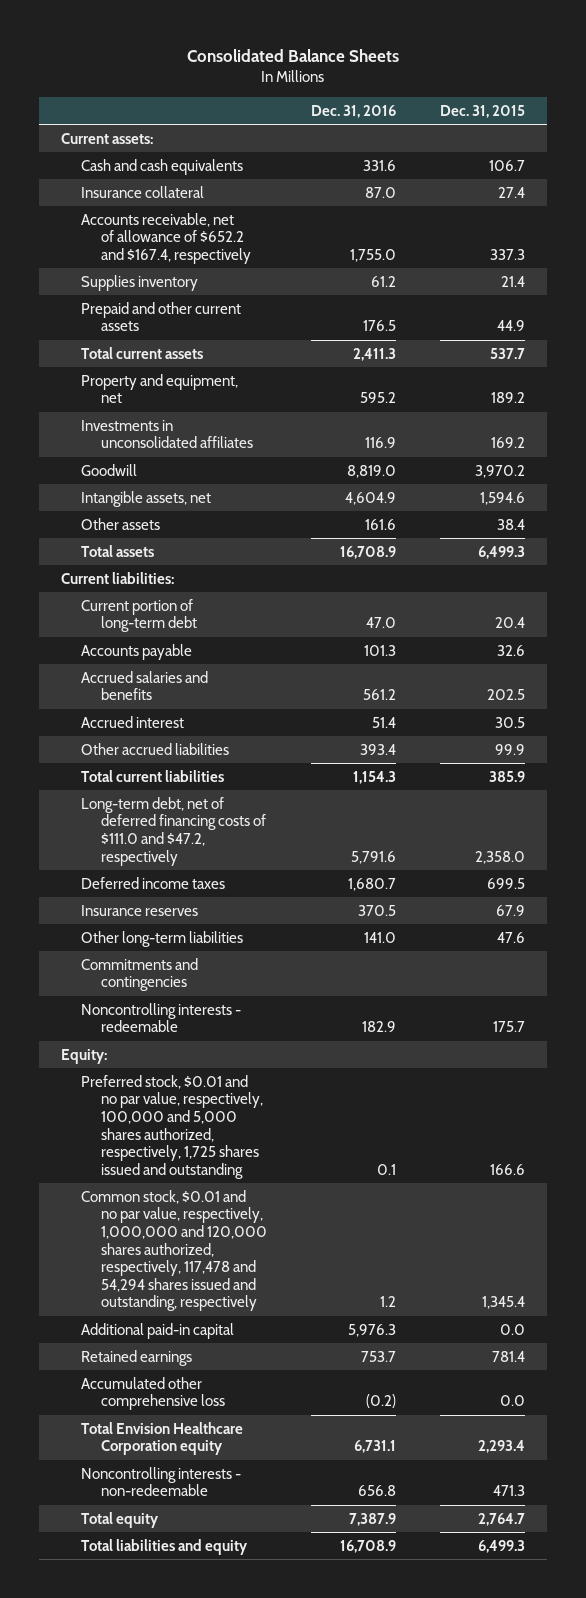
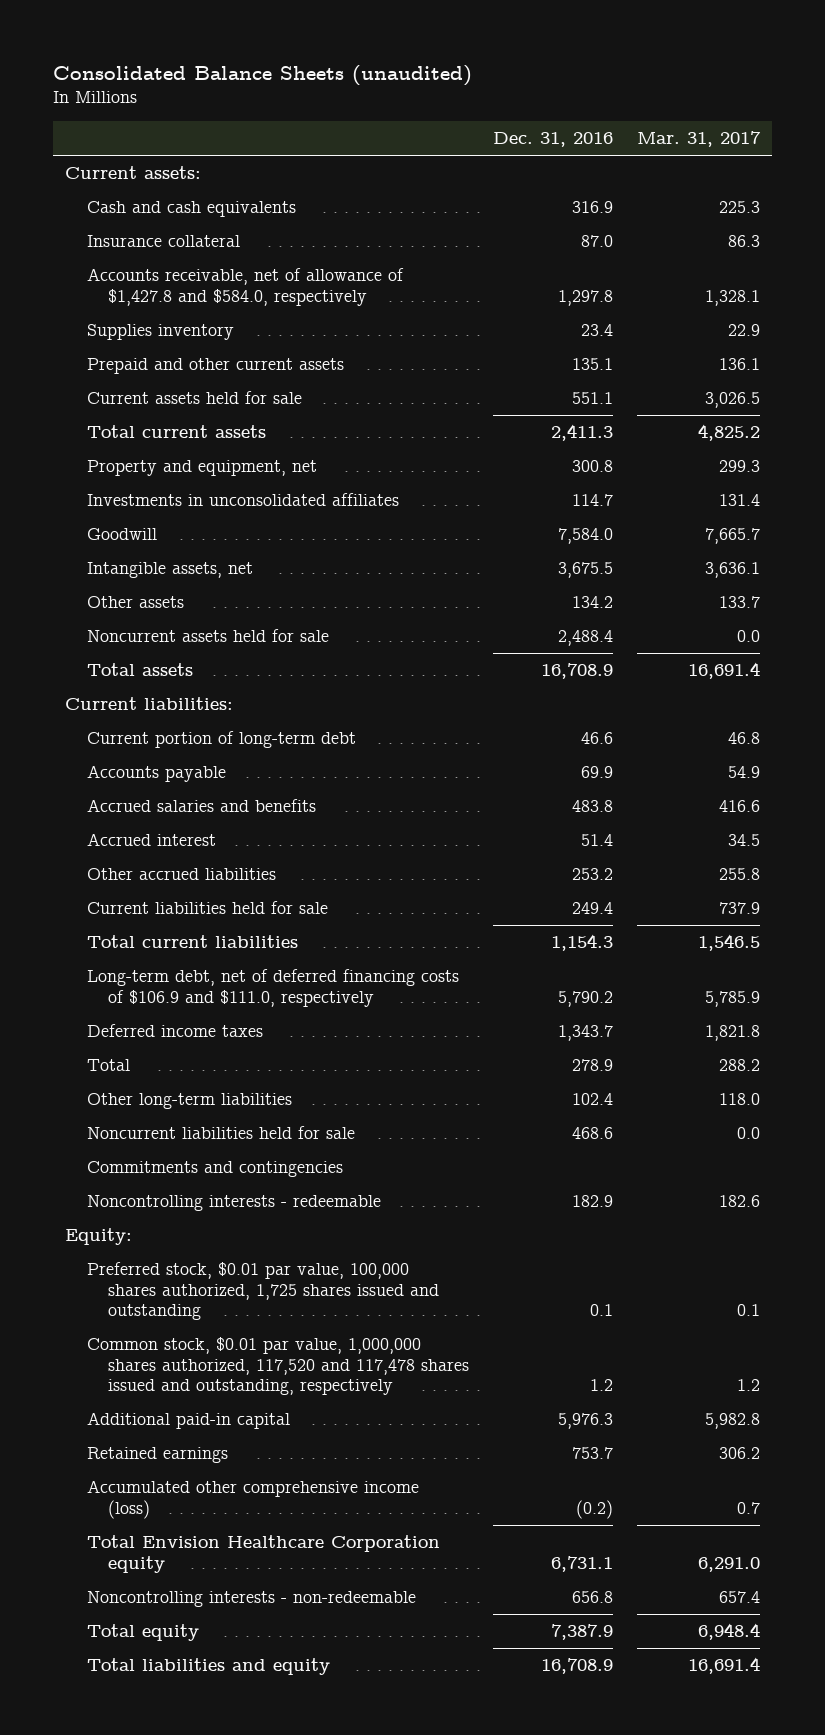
- Consolidated Balance Sheets
+ Consolidated Balance Sheets (unaudited)
- | Dec. 31, 2016 | Dec. 31, 2015
+ | Dec. 31, 2016 | Mar. 31, 2017
- Cash and cash equivalents | 331.6 | 106.7
+ Cash and cash equivalents | 316.9 | 225.3
- Accounts receivable, net of allowance of $652.2 and $167.4, respectively | 1,755.0 | 337.3
- Supplies inventory | 61.2 | 21.4
- Prepaid and other current assets | 176.5 | 44.9
+ Accounts receivable, net of allowance of $1,427.8 and $584.0, respectively | 1,297.8 | 1,328.1
+ Supplies inventory | 23.4 | 22.9
+ Prepaid and other current assets | 135.1 | 136.1
+ Current assets held for sale | 551.1 | 3,026.5
- Property and equipment, net | 595.2 | 189.2
- Investments in unconsolidated affiliates | 116.9 | 169.2
- Goodwill | 8,819.0 | 3,970.2
- Intangible assets, net | 4,604.9 | 1,594.6
- Other assets | 161.6 | 38.4
+ Property and equipment, net | 300.8 | 299.3
+ Investments in unconsolidated affiliates | 114.7 | 131.4
+ Goodwill | 7,584.0 | 7,665.7
+ Intangible assets, net | 3,675.5 | 3,636.1
+ Other assets | 134.2 | 133.7
+ Noncurrent assets held for sale | 2,488.4 | 0.0
- Current portion of long-term debt | 47.0 | 20.4
- Accounts payable | 101.3 | 32.6
- Accrued salaries and benefits | 561.2 | 202.5
+ Current portion of long-term debt | 46.6 | 46.8
+ Accounts payable | 69.9 | 54.9
+ Accrued salaries and benefits | 483.8 | 416.6
- Other accrued liabilities | 393.4 | 99.9
+ Other accrued liabilities | 253.2 | 255.8
+ Current liabilities held for sale | 249.4 | 737.9
- Long-term debt, net of deferred financing costs of $111.0 and $47.2, respectively | 5,791.6 | 2,358.0
- Deferred income taxes | 1,680.7 | 699.5
- Insurance reserves | 370.5 | 67.9
- Other long-term liabilities | 141.0 | 47.6
+ Long-term debt, net of deferred financing costs of $106.9 and $111.0, respectively | 5,790.2 | 5,785.9
+ Deferred income taxes | 1,343.7 | 1,821.8
+ Total | 278.9 | 288.2
+ Other long-term liabilities | 102.4 | 118.0
+ Noncurrent liabilities held for sale | 468.6 | 0.0
- Preferred stock, $0.01 and no par value, respectively, 100,000 and 5,000 shares authorized, respectively, 1,725 shares issued and outstanding | 0.1 | 166.6
- Common stock, $0.01 and no par value, respectively, 1,000,000 and 120,000 shares authorized, respectively, 117,478 and 54,294 shares issued and outstanding, respectively | 1.2 | 1,345.4
+ Preferred stock, $0.01 par value, 100,000 shares authorized, 1,725 shares issued and outstanding | 0.1 | 0.1
+ Common stock, $0.01 par value, 1,000,000 shares authorized, 117,520 and 117,478 shares issued and outstanding, respectively | 1.2 | 1.2
- Accumulated other comprehensive loss | (0.2) | 0.0
+ Accumulated other comprehensive income (loss) | (0.2) | 0.7

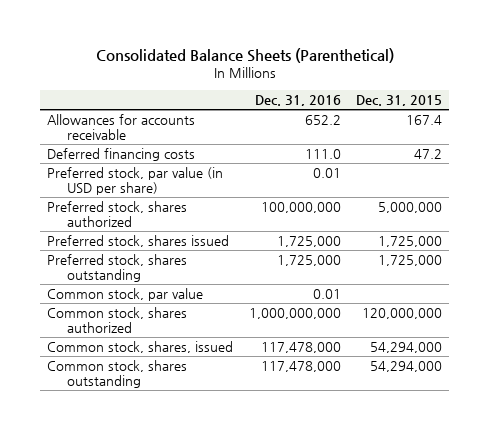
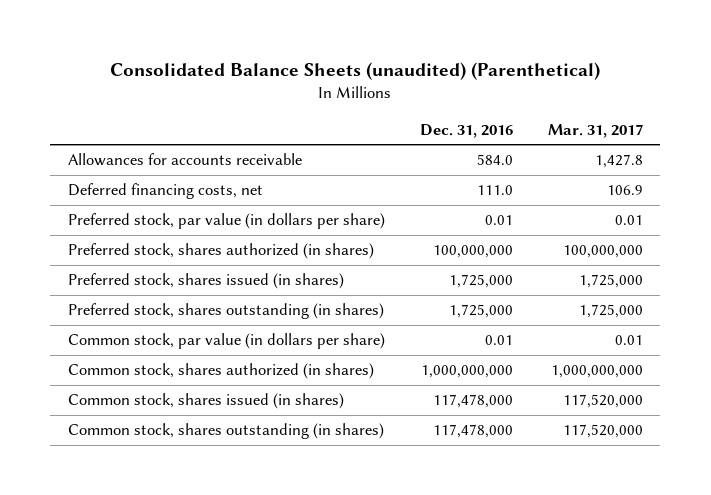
- Consolidated Balance Sheets (Parenthetical)
+ Consolidated Balance Sheets (unaudited) (Parenthetical)
- | Dec. 31, 2016 | Dec. 31, 2015
+ | Dec. 31, 2016 | Mar. 31, 2017
- Allowances for accounts receivable | 652.2 | 167.4
- Deferred financing costs | 111.0 | 47.2
- Preferred stock, par value (in USD per share) | 0.01 |
- Preferred stock, shares authorized | 100,000,000 | 5,000,000
- Preferred stock, shares issued | 1,725,000 | 1,725,000
- Preferred stock, shares outstanding | 1,725,000 | 1,725,000
- Common stock, par value | 0.01 |
- Common stock, shares authorized | 1,000,000,000 | 120,000,000
- Common stock, shares, issued | 117,478,000 | 54,294,000
- Common stock, shares outstanding | 117,478,000 | 54,294,000
+ Allowances for accounts receivable | 584.0 | 1,427.8
+ Deferred financing costs, net | 111.0 | 106.9
+ Preferred stock, par value (in dollars per share) | 0.01 | 0.01
+ Preferred stock, shares authorized (in shares) | 100,000,000 | 100,000,000
+ Preferred stock, shares issued (in shares) | 1,725,000 | 1,725,000
+ Preferred stock, shares outstanding (in shares) | 1,725,000 | 1,725,000
+ Common stock, par value (in dollars per share) | 0.01 | 0.01
+ Common stock, shares authorized (in shares) | 1,000,000,000 | 1,000,000,000
+ Common stock, shares issued (in shares) | 117,478,000 | 117,520,000
+ Common stock, shares outstanding (in shares) | 117,478,000 | 117,520,000

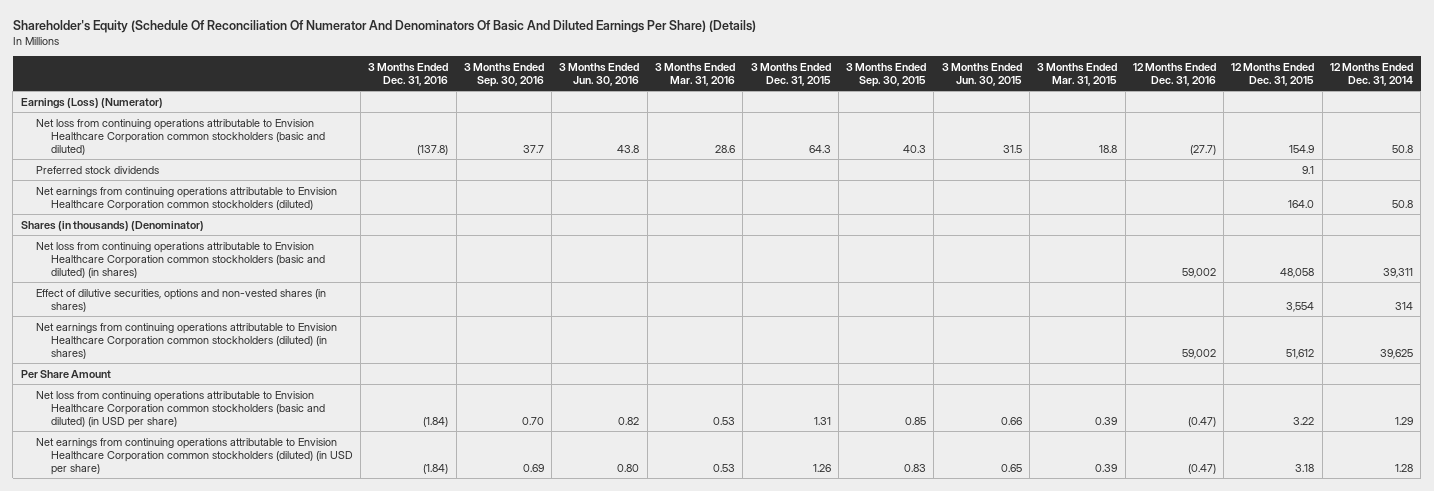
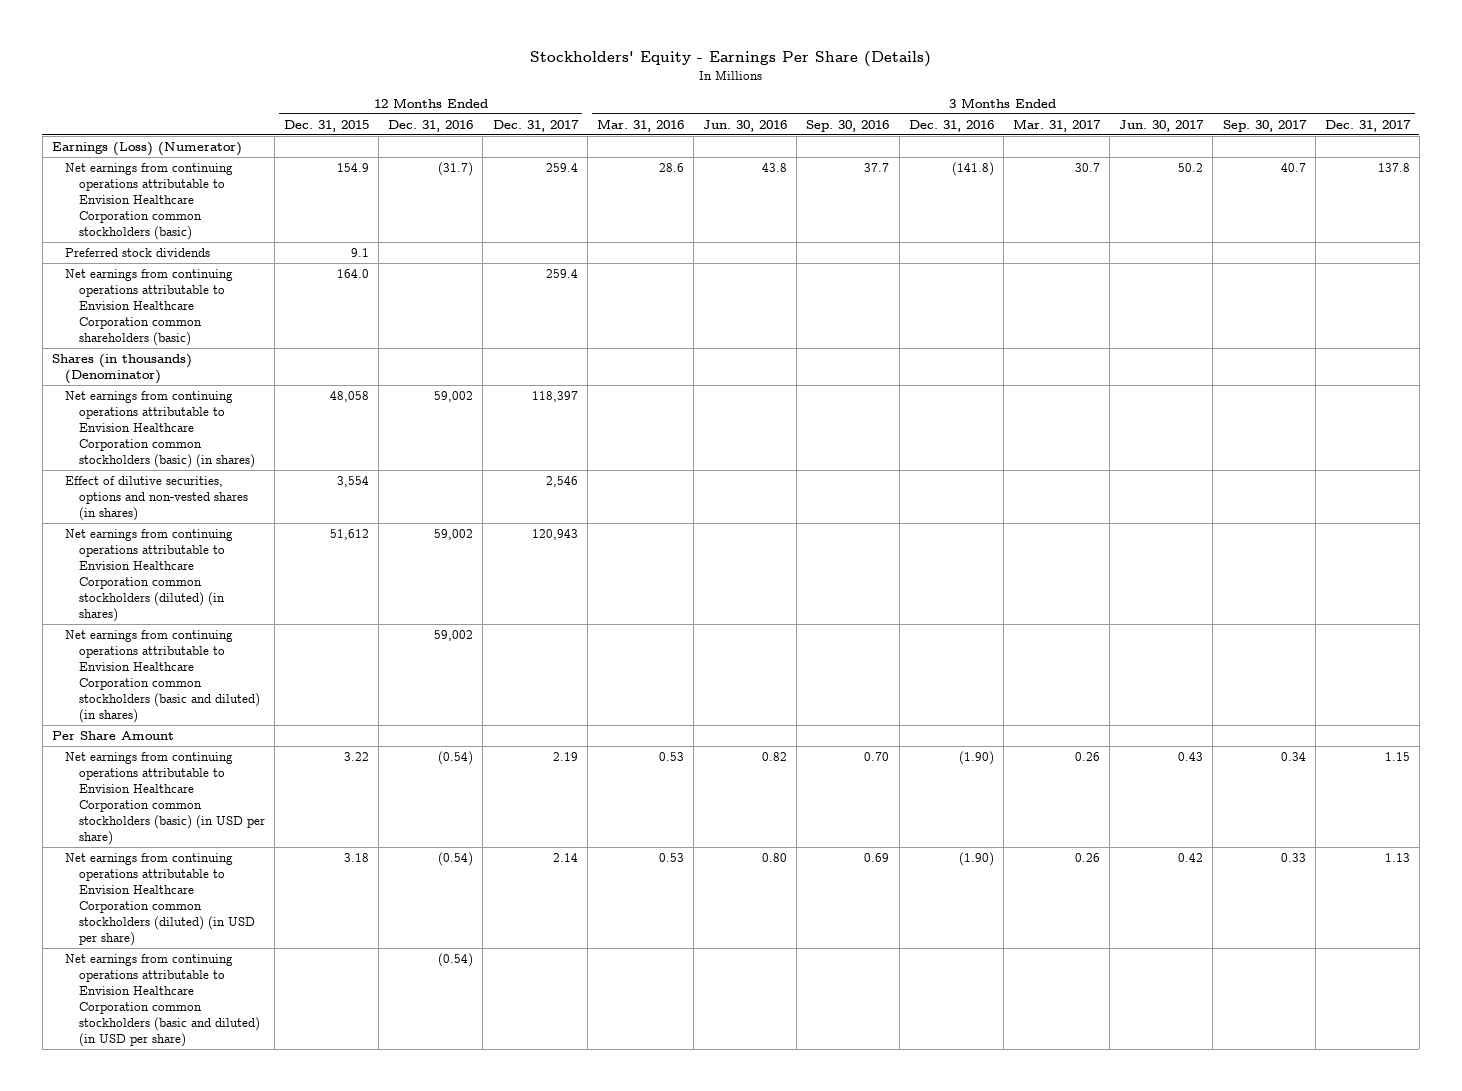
- Shareholder's Equity (Schedule Of Reconciliation Of Numerator And Denominators Of Basic And Diluted Earnings Per Share) (Details)
+ Stockholders' Equity - Earnings Per Share (Details)
- | 3 Months Ended Dec. 31, 2016 | 3 Months Ended Sep. 30, 2016 | 3 Months Ended Jun. 30, 2016 | 3 Months Ended Mar. 31, 2016 | 3 Months Ended Dec. 31, 2015 | 3 Months Ended Sep. 30, 2015 | 3 Months Ended Jun. 30, 2015 | 3 Months Ended Mar. 31, 2015 | 12 Months Ended Dec. 31, 2016 | 12 Months Ended Dec. 31, 2015 | 12 Months Ended Dec. 31, 2014
+ | 12 Months Ended Dec. 31, 2015 | 12 Months Ended Dec. 31, 2016 | 12 Months Ended Dec. 31, 2017 | 3 Months Ended Mar. 31, 2016 | 3 Months Ended Jun. 30, 2016 | 3 Months Ended Sep. 30, 2016 | 3 Months Ended Dec. 31, 2016 | 3 Months Ended Mar. 31, 2017 | 3 Months Ended Jun. 30, 2017 | 3 Months Ended Sep. 30, 2017 | 3 Months Ended Dec. 31, 2017
- Net loss from continuing operations attributable to Envision Healthcare Corporation common stockholders (basic and diluted) | (137.8) | 37.7 | 43.8 | 28.6 | 64.3 | 40.3 | 31.5 | 18.8 | (27.7) | 154.9 | 50.8
+ Net earnings from continuing operations attributable to Envision Healthcare Corporation common stockholders (basic) | 154.9 | (31.7) | 259.4 | 28.6 | 43.8 | 37.7 | (141.8) | 30.7 | 50.2 | 40.7 | 137.8
- Net earnings from continuing operations attributable to Envision Healthcare Corporation common stockholders (diluted) | | | | | | | | | | 164.0 | 50.8
+ Net earnings from continuing operations attributable to Envision Healthcare Corporation common shareholders (basic) | 164.0 | | 259.4 | | | | | | | |
- Net loss from continuing operations attributable to Envision Healthcare Corporation common stockholders (basic and diluted) (in shares) | | | | | | | | | 59,002 | 48,058 | 39,311
+ Net earnings from continuing operations attributable to Envision Healthcare Corporation common stockholders (basic) (in shares) | 48,058 | 59,002 | 118,397 | | | | | | | |
+ Net earnings from continuing operations attributable to Envision Healthcare Corporation common stockholders (basic and diluted) (in shares) | | 59,002 | | | | | | | | |
- Net loss from continuing operations attributable to Envision Healthcare Corporation common stockholders (basic and diluted) (in USD per share) | (1.84) | 0.70 | 0.82 | 0.53 | 1.31 | 0.85 | 0.66 | 0.39 | (0.47) | 3.22 | 1.29
- Net earnings from continuing operations attributable to Envision Healthcare Corporation common stockholders (diluted) (in USD per share) | (1.84) | 0.69 | 0.80 | 0.53 | 1.26 | 0.83 | 0.65 | 0.39 | (0.47) | 3.18 | 1.28
+ Net earnings from continuing operations attributable to Envision Healthcare Corporation common stockholders (basic) (in USD per share) | 3.22 | (0.54) | 2.19 | 0.53 | 0.82 | 0.70 | (1.90) | 0.26 | 0.43 | 0.34 | 1.15
+ Net earnings from continuing operations attributable to Envision Healthcare Corporation common stockholders (diluted) (in USD per share) | 3.18 | (0.54) | 2.14 | 0.53 | 0.80 | 0.69 | (1.90) | 0.26 | 0.42 | 0.33 | 1.13
+ Net earnings from continuing operations attributable to Envision Healthcare Corporation common stockholders (basic and diluted) (in USD per share) | | (0.54) | | | | | | | | |

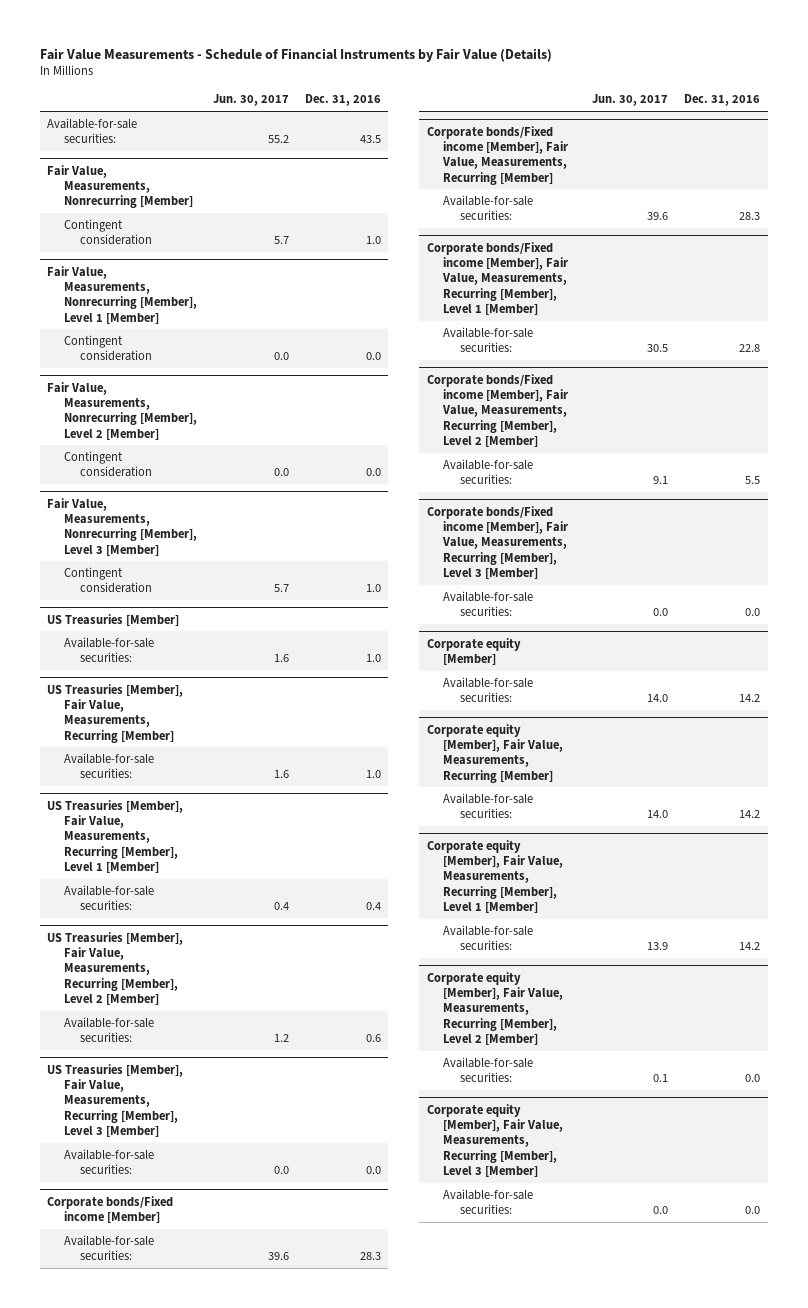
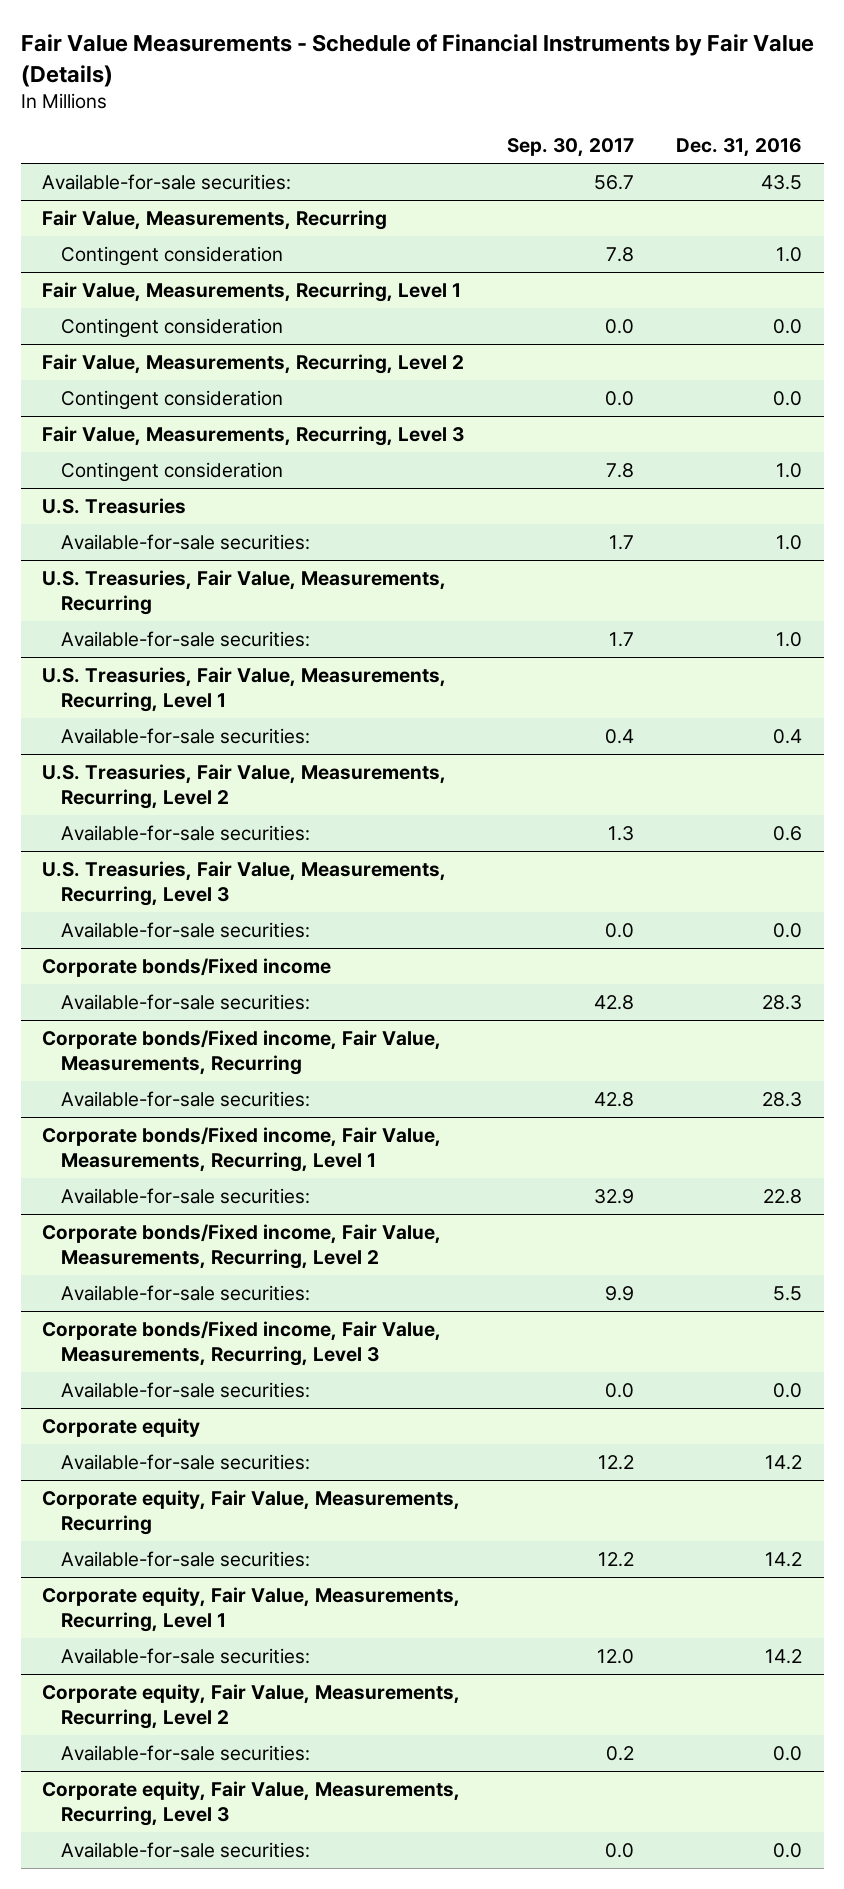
- | Jun. 30, 2017 | Dec. 31, 2016
+ | Sep. 30, 2017 | Dec. 31, 2016
- Fair Value, Measurements, Nonrecurring [Member]
+ Fair Value, Measurements, Recurring
- Fair Value, Measurements, Nonrecurring [Member], Level 1 [Member]
+ Fair Value, Measurements, Recurring, Level 1
- Fair Value, Measurements, Nonrecurring [Member], Level 2 [Member]
+ Fair Value, Measurements, Recurring, Level 2
- Fair Value, Measurements, Nonrecurring [Member], Level 3 [Member]
+ Fair Value, Measurements, Recurring, Level 3
- US Treasuries [Member]
+ U.S. Treasuries
- US Treasuries [Member], Fair Value, Measurements, Recurring [Member]
+ U.S. Treasuries, Fair Value, Measurements, Recurring
- US Treasuries [Member], Fair Value, Measurements, Recurring [Member], Level 1 [Member]
+ U.S. Treasuries, Fair Value, Measurements, Recurring, Level 1
- US Treasuries [Member], Fair Value, Measurements, Recurring [Member], Level 2 [Member]
+ U.S. Treasuries, Fair Value, Measurements, Recurring, Level 2
- US Treasuries [Member], Fair Value, Measurements, Recurring [Member], Level 3 [Member]
+ U.S. Treasuries, Fair Value, Measurements, Recurring, Level 3
- Corporate bonds/Fixed income [Member]
+ Corporate bonds/Fixed income
- Corporate bonds/Fixed income [Member], Fair Value, Measurements, Recurring [Member]
+ Corporate bonds/Fixed income, Fair Value, Measurements, Recurring
- Corporate bonds/Fixed income [Member], Fair Value, Measurements, Recurring [Member], Level 1 [Member]
+ Corporate bonds/Fixed income, Fair Value, Measurements, Recurring, Level 1
- Corporate bonds/Fixed income [Member], Fair Value, Measurements, Recurring [Member], Level 2 [Member]
+ Corporate bonds/Fixed income, Fair Value, Measurements, Recurring, Level 2
- Corporate bonds/Fixed income [Member], Fair Value, Measurements, Recurring [Member], Level 3 [Member]
+ Corporate bonds/Fixed income, Fair Value, Measurements, Recurring, Level 3
- Corporate equity [Member]
+ Corporate equity
- Corporate equity [Member], Fair Value, Measurements, Recurring [Member]
+ Corporate equity, Fair Value, Measurements, Recurring
- Corporate equity [Member], Fair Value, Measurements, Recurring [Member], Level 1 [Member]
+ Corporate equity, Fair Value, Measurements, Recurring, Level 1
- Corporate equity [Member], Fair Value, Measurements, Recurring [Member], Level 2 [Member]
+ Corporate equity, Fair Value, Measurements, Recurring, Level 2
- Corporate equity [Member], Fair Value, Measurements, Recurring [Member], Level 3 [Member]
+ Corporate equity, Fair Value, Measurements, Recurring, Level 3

